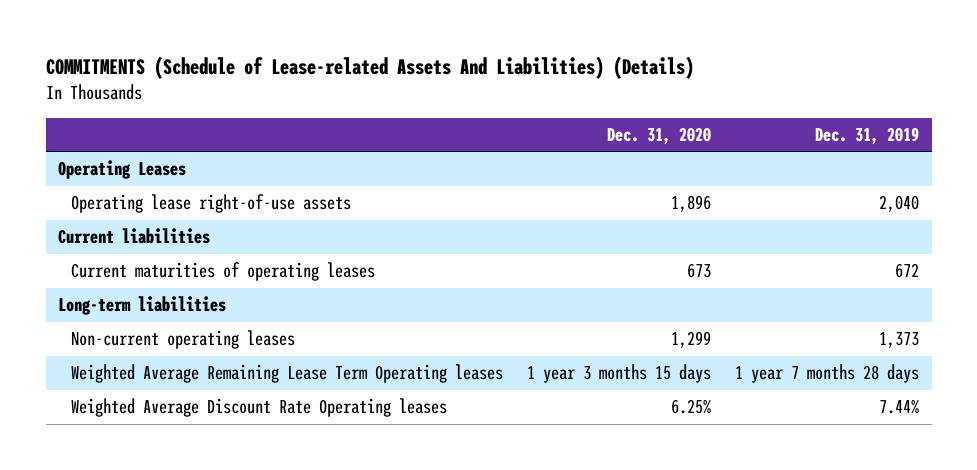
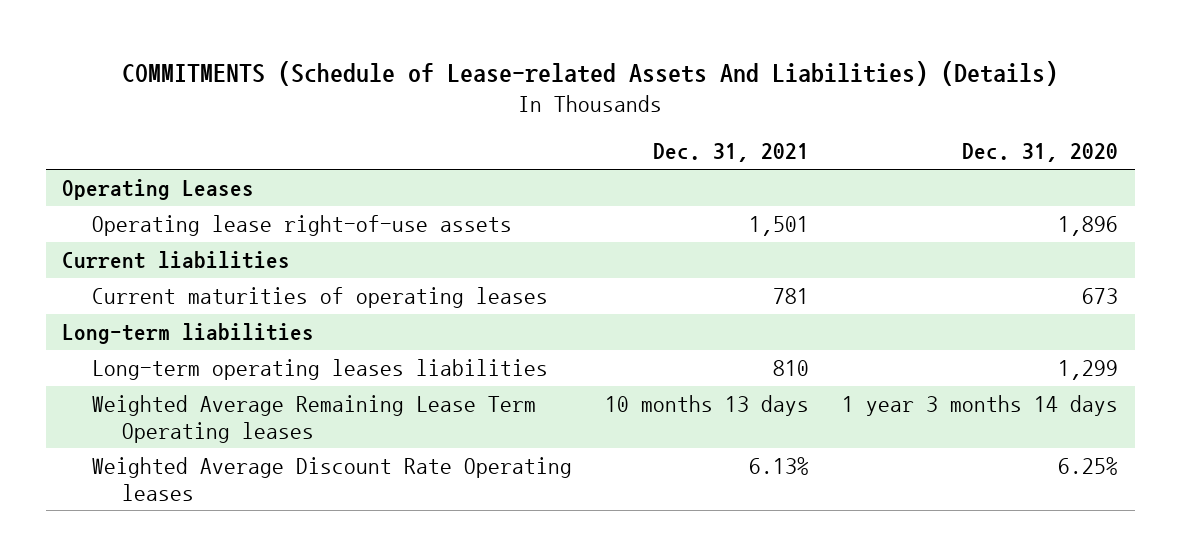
- | Dec. 31, 2020 | Dec. 31, 2019
+ | Dec. 31, 2021 | Dec. 31, 2020
- Non-current operating leases | 1,299 | 1,373
- Weighted Average Remaining Lease Term Operating leases | 1 year 3 months 15 days | 1 year 7 months 28 days
+ Long-term operating leases liabilities | 810 | 1,299
+ Weighted Average Remaining Lease Term Operating leases | 10 months 13 days | 1 year 3 months 14 days

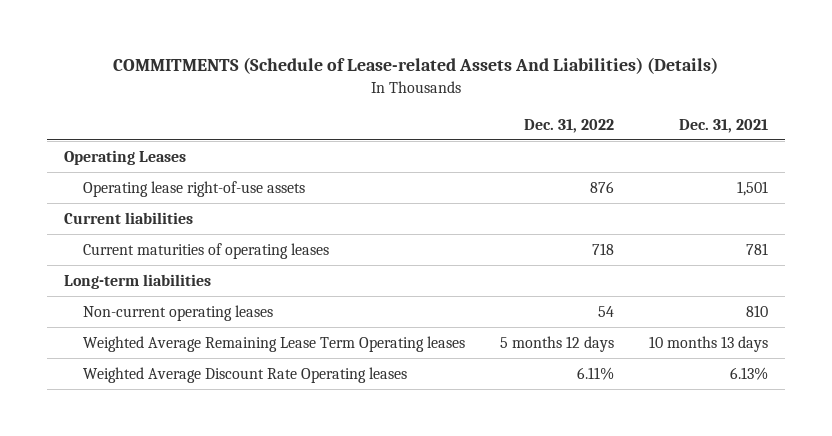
- | Dec. 31, 2021 | Dec. 31, 2020
+ | Dec. 31, 2022 | Dec. 31, 2021
- Long-term operating leases liabilities | 810 | 1,299
+ Non-current operating leases | 54 | 810

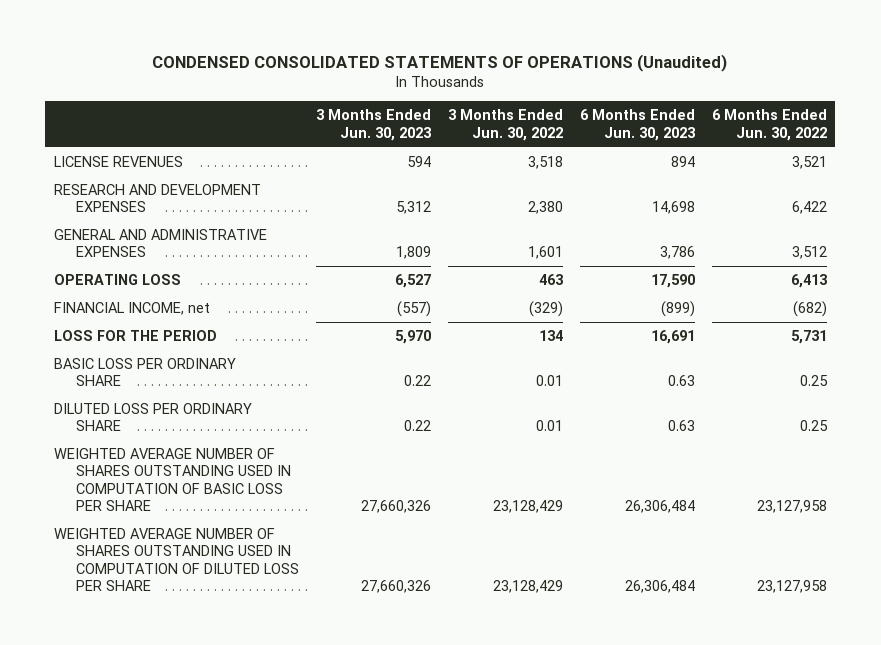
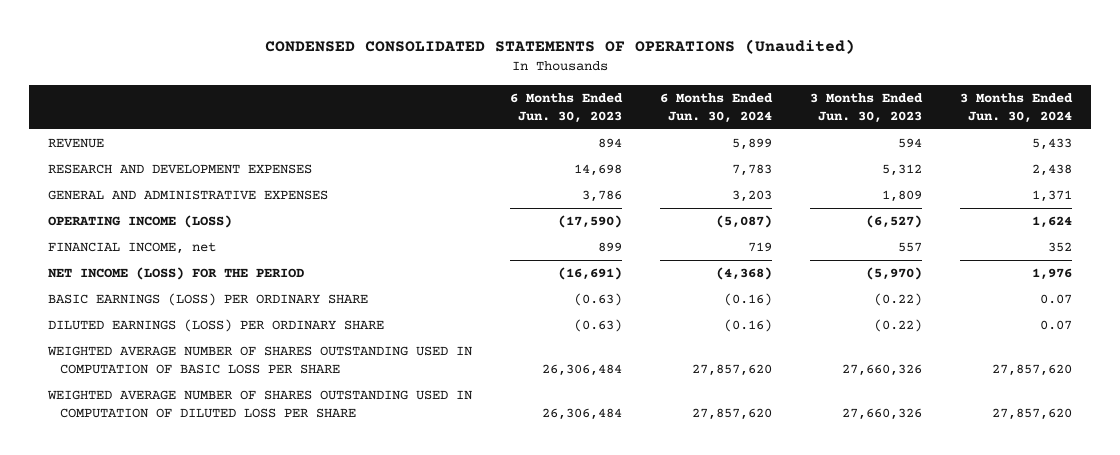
- | 3 Months Ended Jun. 30, 2023 | 3 Months Ended Jun. 30, 2022 | 6 Months Ended Jun. 30, 2023 | 6 Months Ended Jun. 30, 2022
+ | 6 Months Ended Jun. 30, 2023 | 6 Months Ended Jun. 30, 2024 | 3 Months Ended Jun. 30, 2023 | 3 Months Ended Jun. 30, 2024
- LICENSE REVENUES | 594 | 3,518 | 894 | 3,521
+ REVENUE | 894 | 5,899 | 594 | 5,433
- OPERATING LOSS | 6,527 | 463 | 17,590 | 6,413
- FINANCIAL INCOME, net | (557) | (329) | (899) | (682)
- LOSS FOR THE PERIOD | 5,970 | 134 | 16,691 | 5,731
- BASIC LOSS PER ORDINARY SHARE | 0.22 | 0.01 | 0.63 | 0.25
- DILUTED LOSS PER ORDINARY SHARE | 0.22 | 0.01 | 0.63 | 0.25
+ OPERATING INCOME (LOSS) | (17,590) | (5,087) | (6,527) | 1,624
+ FINANCIAL INCOME, net | 899 | 719 | 557 | 352
+ NET INCOME (LOSS) FOR THE PERIOD | (16,691) | (4,368) | (5,970) | 1,976
+ BASIC EARNINGS (LOSS) PER ORDINARY SHARE | (0.63) | (0.16) | (0.22) | 0.07
+ DILUTED EARNINGS (LOSS) PER ORDINARY SHARE | (0.63) | (0.16) | (0.22) | 0.07

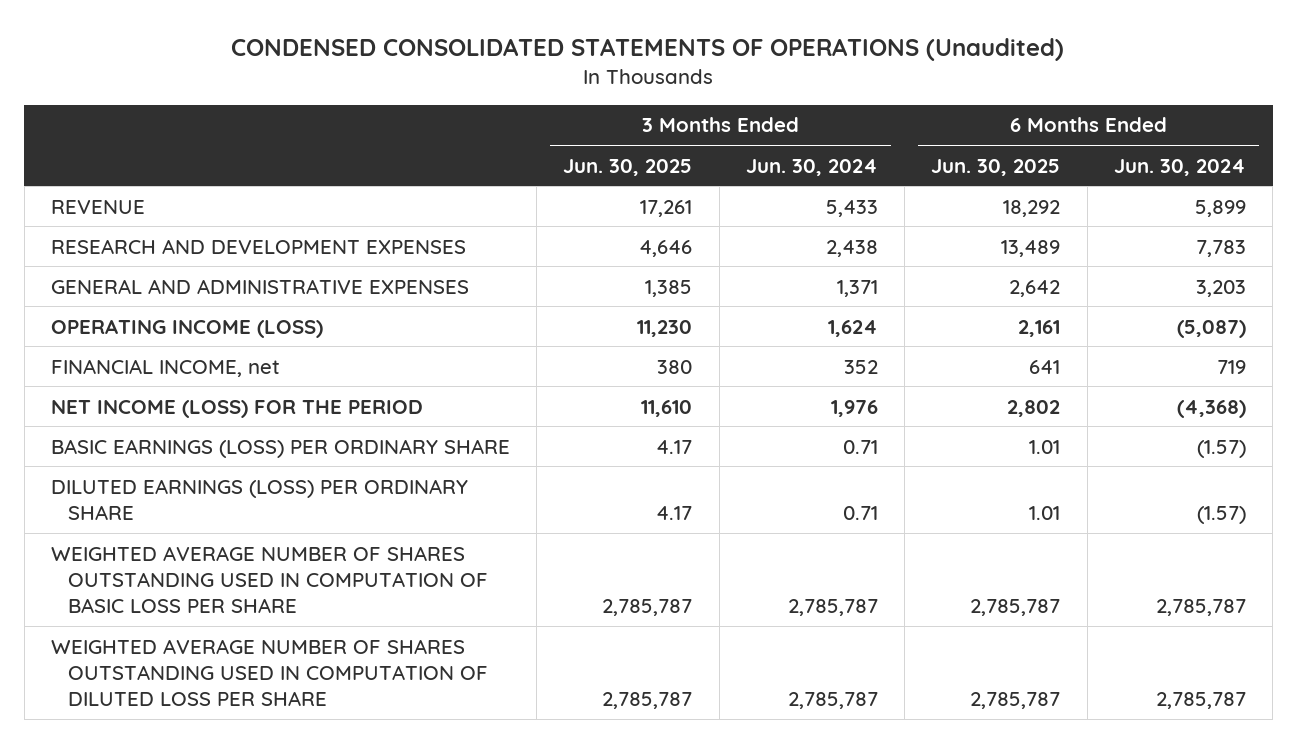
- | 6 Months Ended Jun. 30, 2023 | 6 Months Ended Jun. 30, 2024 | 3 Months Ended Jun. 30, 2023 | 3 Months Ended Jun. 30, 2024
+ | 3 Months Ended Jun. 30, 2025 | 3 Months Ended Jun. 30, 2024 | 6 Months Ended Jun. 30, 2025 | 6 Months Ended Jun. 30, 2024
- BASIC EARNINGS (LOSS) PER ORDINARY SHARE | (0.63) | (0.16) | (0.22) | 0.07
- DILUTED EARNINGS (LOSS) PER ORDINARY SHARE | (0.63) | (0.16) | (0.22) | 0.07
- WEIGHTED AVERAGE NUMBER OF SHARES OUTSTANDING USED IN COMPUTATION OF BASIC LOSS PER SHARE | 26,306,484 | 27,857,620 | 27,660,326 | 27,857,620
- WEIGHTED AVERAGE NUMBER OF SHARES OUTSTANDING USED IN COMPUTATION OF DILUTED LOSS PER SHARE | 26,306,484 | 27,857,620 | 27,660,326 | 27,857,620
+ BASIC EARNINGS (LOSS) PER ORDINARY SHARE | 4.17 | 0.71 | 1.01 | (1.57)
+ DILUTED EARNINGS (LOSS) PER ORDINARY SHARE | 4.17 | 0.71 | 1.01 | (1.57)
+ WEIGHTED AVERAGE NUMBER OF SHARES OUTSTANDING USED IN COMPUTATION OF BASIC LOSS PER SHARE | 2,785,787 | 2,785,787 | 2,785,787 | 2,785,787
+ WEIGHTED AVERAGE NUMBER OF SHARES OUTSTANDING USED IN COMPUTATION OF DILUTED LOSS PER SHARE | 2,785,787 | 2,785,787 | 2,785,787 | 2,785,787

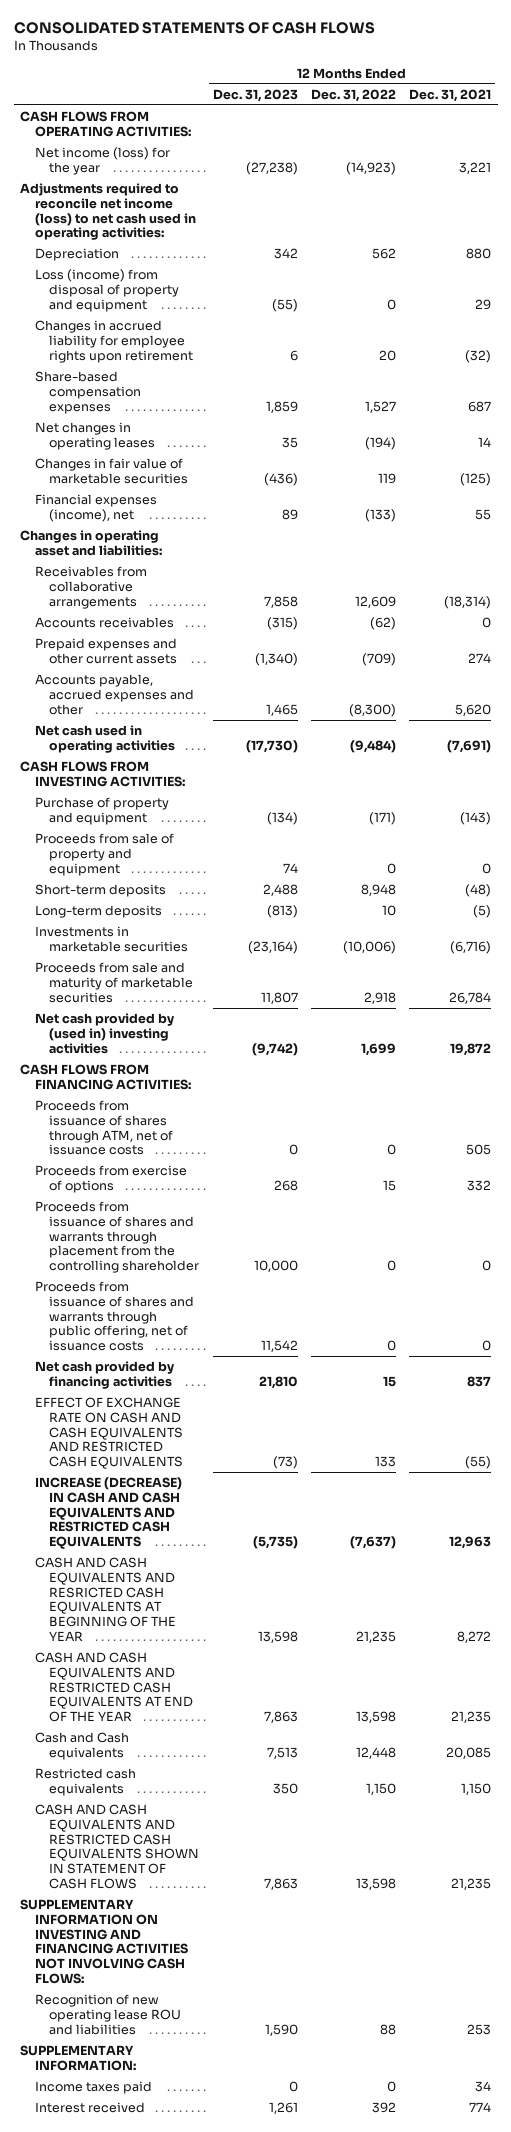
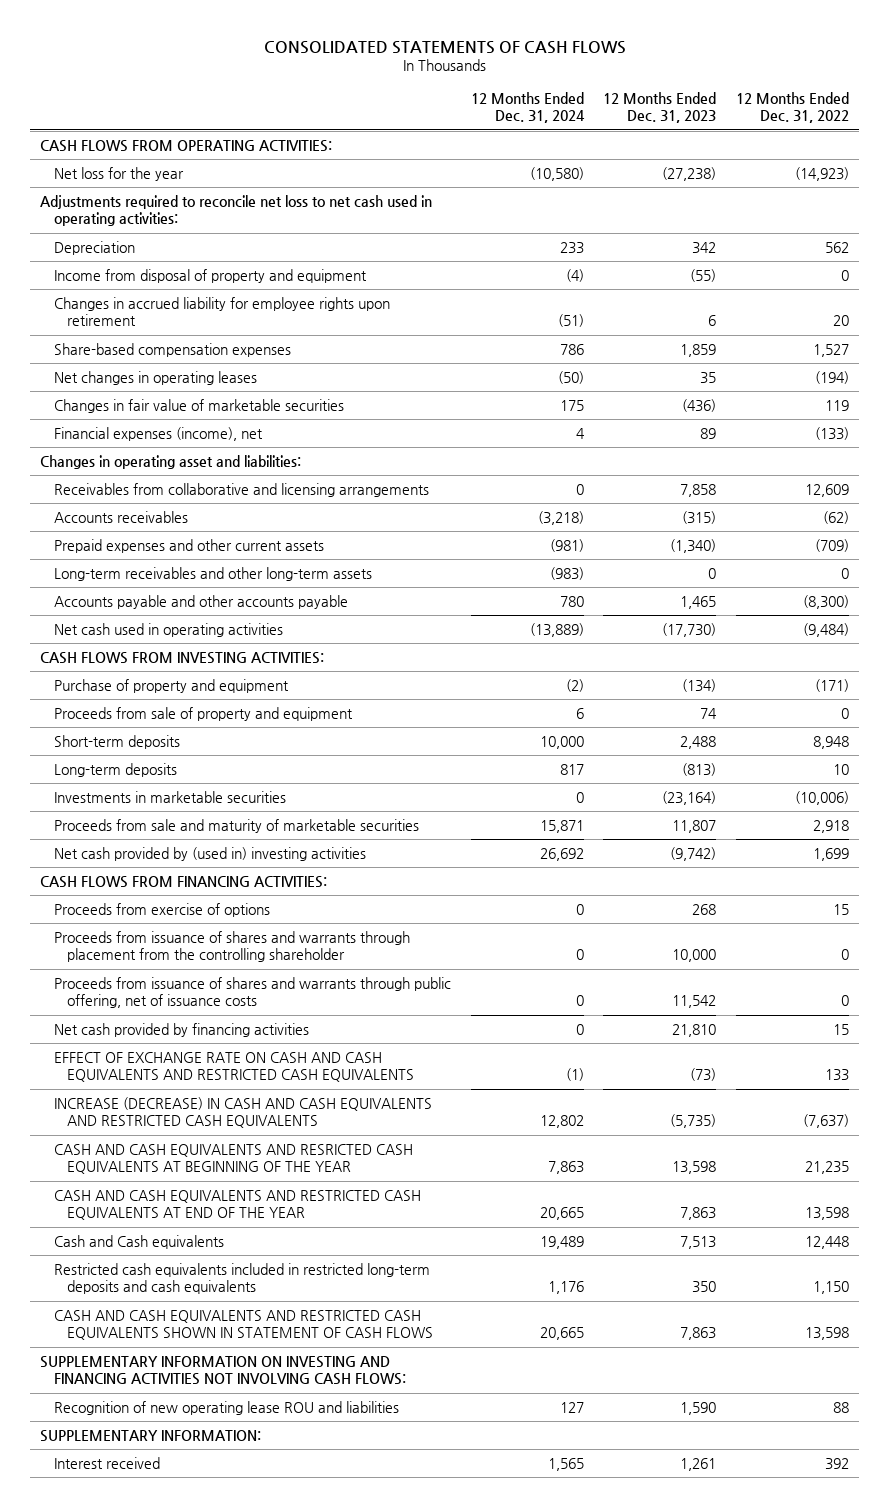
- | 12 Months Ended Dec. 31, 2023 | 12 Months Ended Dec. 31, 2022 | 12 Months Ended Dec. 31, 2021
+ | 12 Months Ended Dec. 31, 2024 | 12 Months Ended Dec. 31, 2023 | 12 Months Ended Dec. 31, 2022
- Net income (loss) for the year | (27,238) | (14,923) | 3,221
- Adjustments required to reconcile net income (loss) to net cash used in operating activities:
+ Net loss for the year | (10,580) | (27,238) | (14,923)
+ Adjustments required to reconcile net loss to net cash used in operating activities:
- Loss (income) from disposal of property and equipment | (55) | 0 | 29
+ Income from disposal of property and equipment | (4) | (55) | 0
- Receivables from collaborative arrangements | 7,858 | 12,609 | (18,314)
+ Receivables from collaborative and licensing arrangements | 0 | 7,858 | 12,609
- Accounts payable, accrued expenses and other | 1,465 | (8,300) | 5,620
+ Long-term receivables and other long-term assets | (983) | 0 | 0
+ Accounts payable and other accounts payable | 780 | 1,465 | (8,300)
- Proceeds from issuance of shares through ATM, net of issuance costs | 0 | 0 | 505
- Restricted cash equivalents | 350 | 1,150 | 1,150
+ Restricted cash equivalents included in restricted long-term deposits and cash equivalents | 1,176 | 350 | 1,150
- Income taxes paid | 0 | 0 | 34

